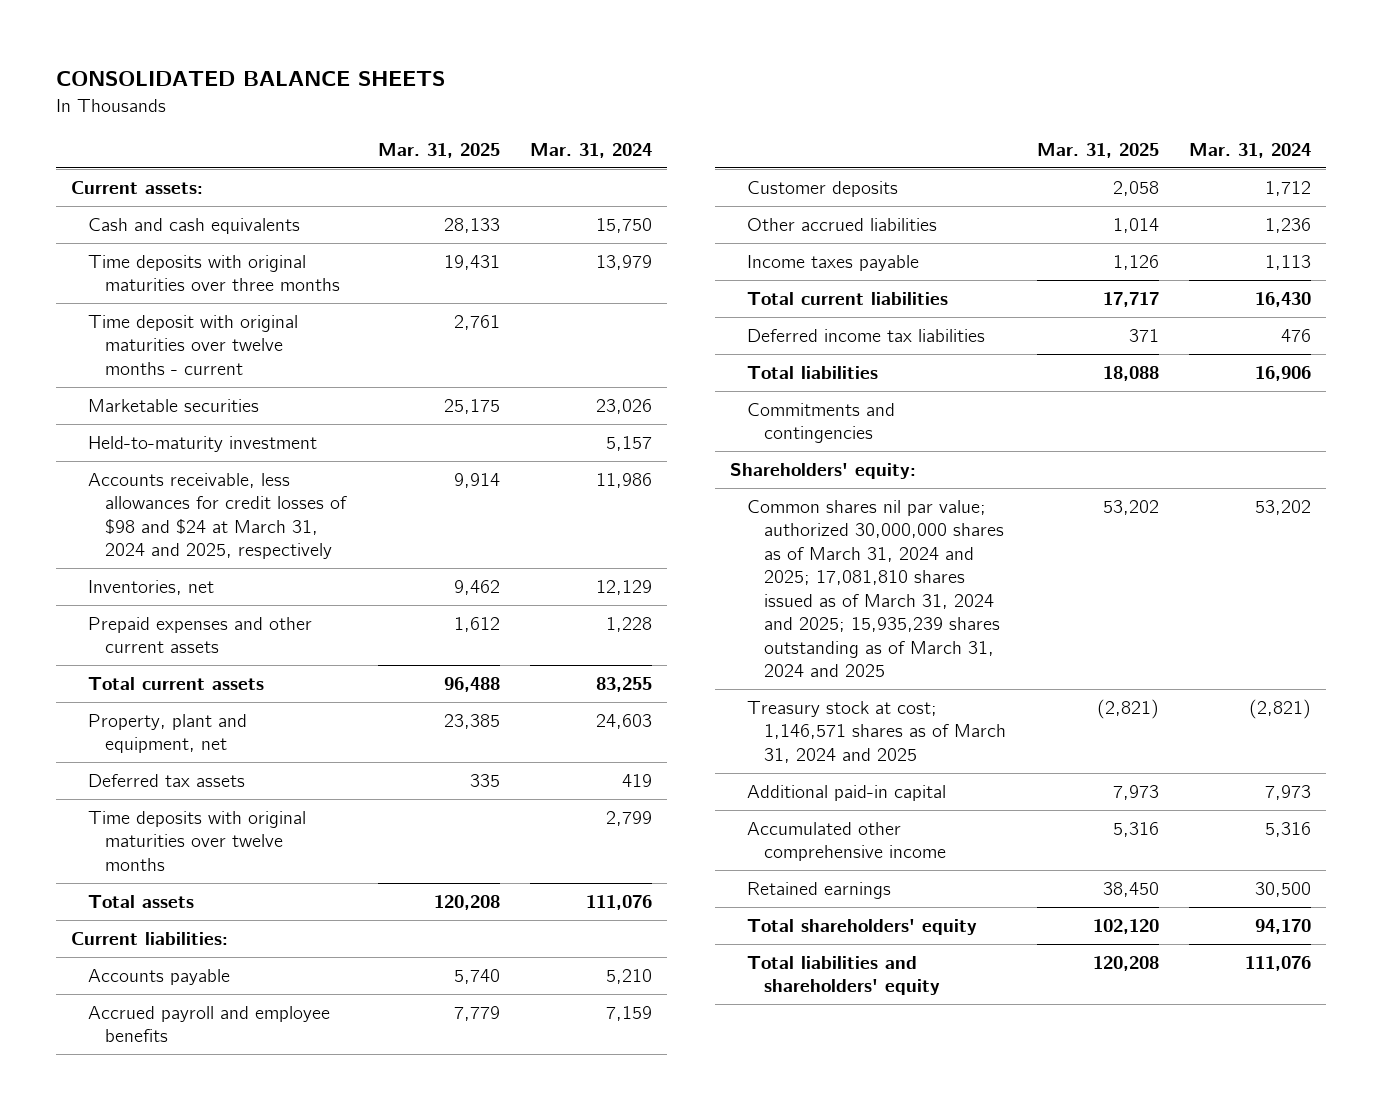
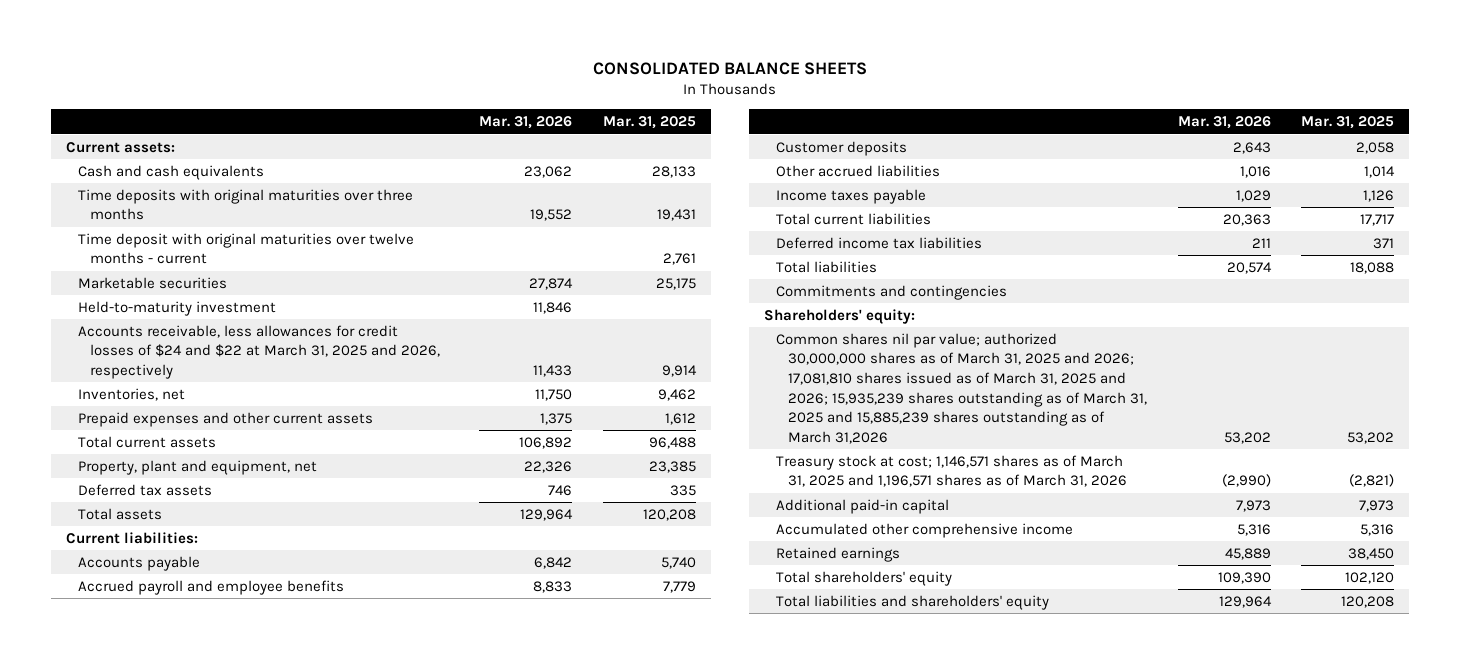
- | Mar. 31, 2025 | Mar. 31, 2024
+ | Mar. 31, 2026 | Mar. 31, 2025
- Accounts receivable, less allowances for credit losses of $98 and $24 at March 31, 2024 and 2025, respectively | 9,914 | 11,986
+ Accounts receivable, less allowances for credit losses of $24 and $22 at March 31, 2025 and 2026, respectively | 11,433 | 9,914
- Time deposits with original maturities over twelve months | | 2,799
- Common shares nil par value; authorized 30,000,000 shares as of March 31, 2024 and 2025; 17,081,810 shares issued as of March 31, 2024 and 2025; 15,935,239 shares outstanding as of March 31, 2024 and 2025 | 53,202 | 53,202
- Treasury stock at cost; 1,146,571 shares as of March 31, 2024 and 2025 | (2,821) | (2,821)
+ Common shares nil par value; authorized 30,000,000 shares as of March 31, 2025 and 2026; 17,081,810 shares issued as of March 31, 2025 and 2026; 15,935,239 shares outstanding as of March 31, 2025 and 15,885,239 shares outstanding as of March 31,2026 | 53,202 | 53,202
+ Treasury stock at cost; 1,146,571 shares as of March 31, 2025 and 1,196,571 shares as of March 31, 2026 | (2,990) | (2,821)

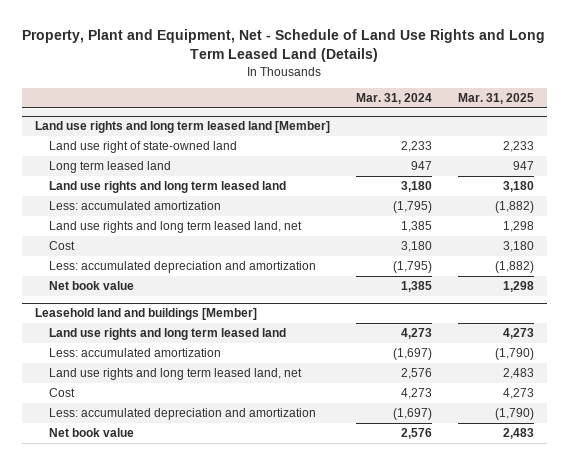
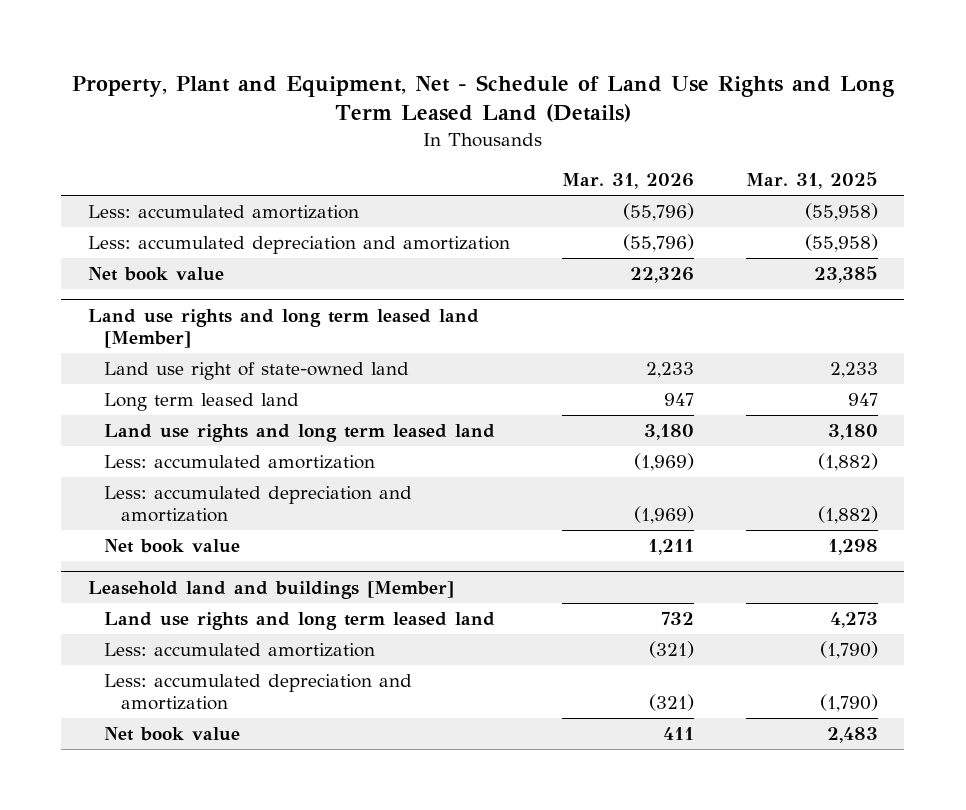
- | Mar. 31, 2024 | Mar. 31, 2025
+ | Mar. 31, 2026 | Mar. 31, 2025
+ Less: accumulated amortization | (55,796) | (55,958)
+ Less: accumulated depreciation and amortization | (55,796) | (55,958)
+ Net book value | 22,326 | 23,385
@ Land use rights and long term leased land [Member]
- Land use rights and long term leased land, net | 1,385 | 1,298
- Cost | 3,180 | 3,180
@ Leasehold land and buildings [Member]
- Land use rights and long term leased land, net | 2,576 | 2,483
- Cost | 4,273 | 4,273

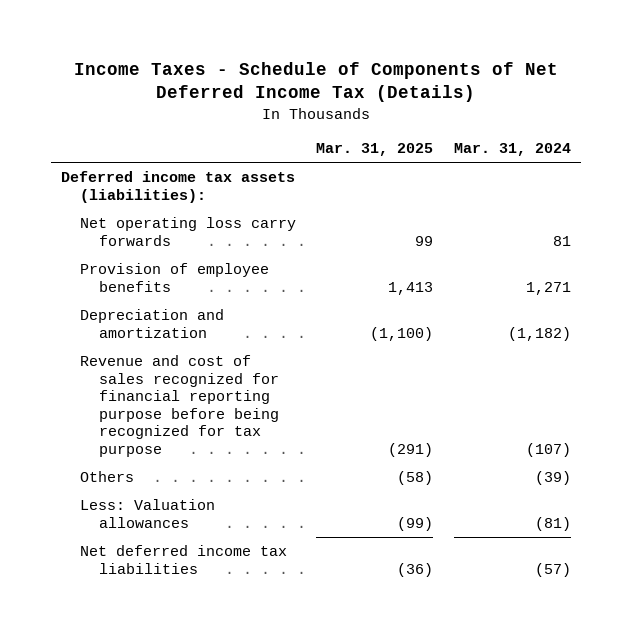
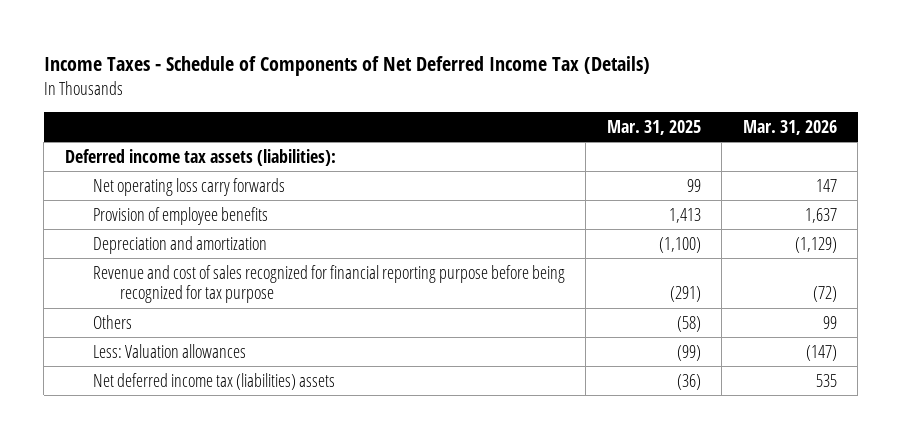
- | Mar. 31, 2025 | Mar. 31, 2024
+ | Mar. 31, 2025 | Mar. 31, 2026
- Net deferred income tax liabilities | (36) | (57)
+ Net deferred income tax (liabilities) assets | (36) | 535

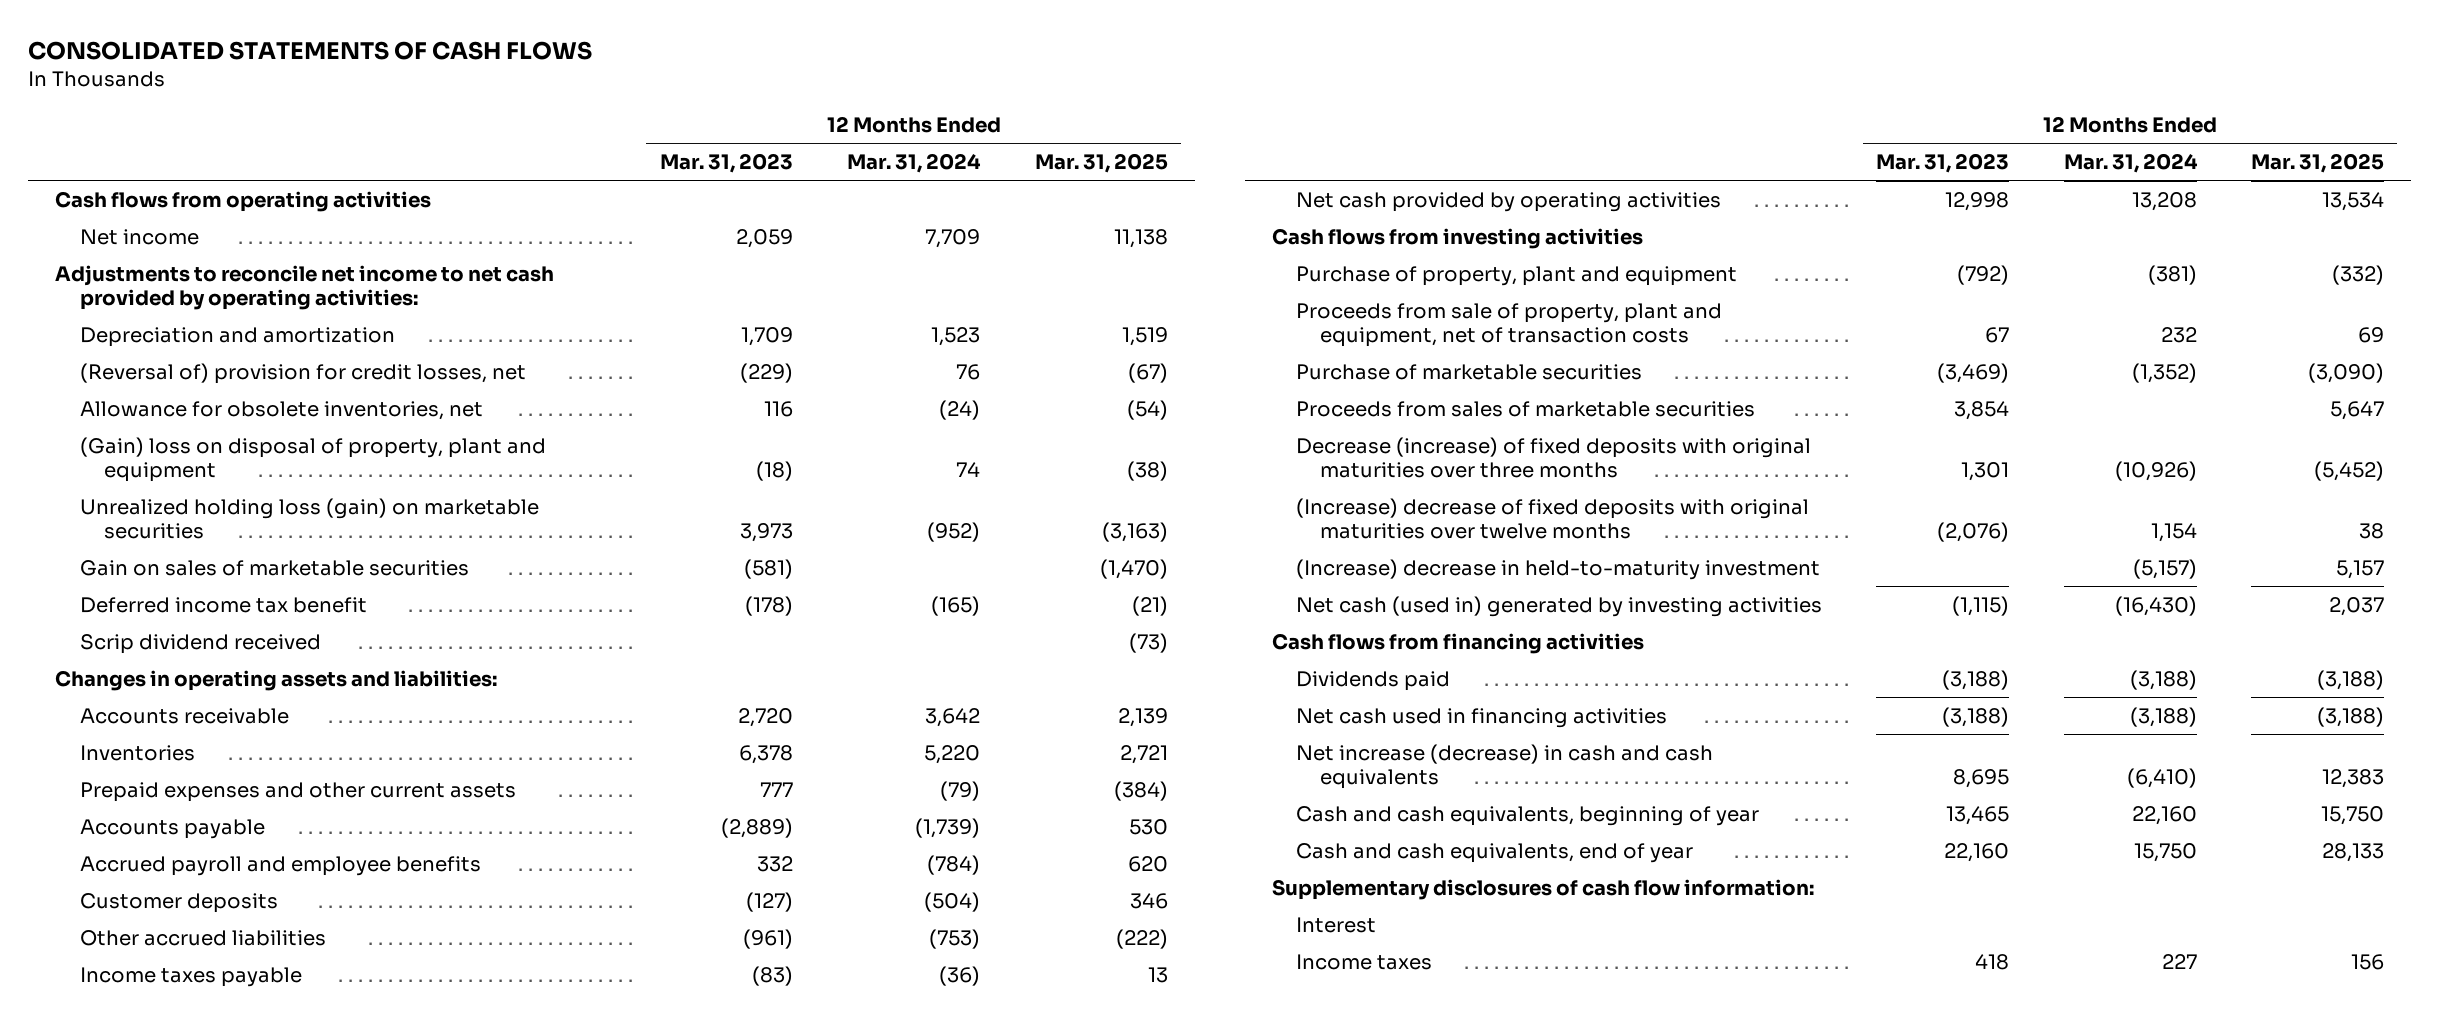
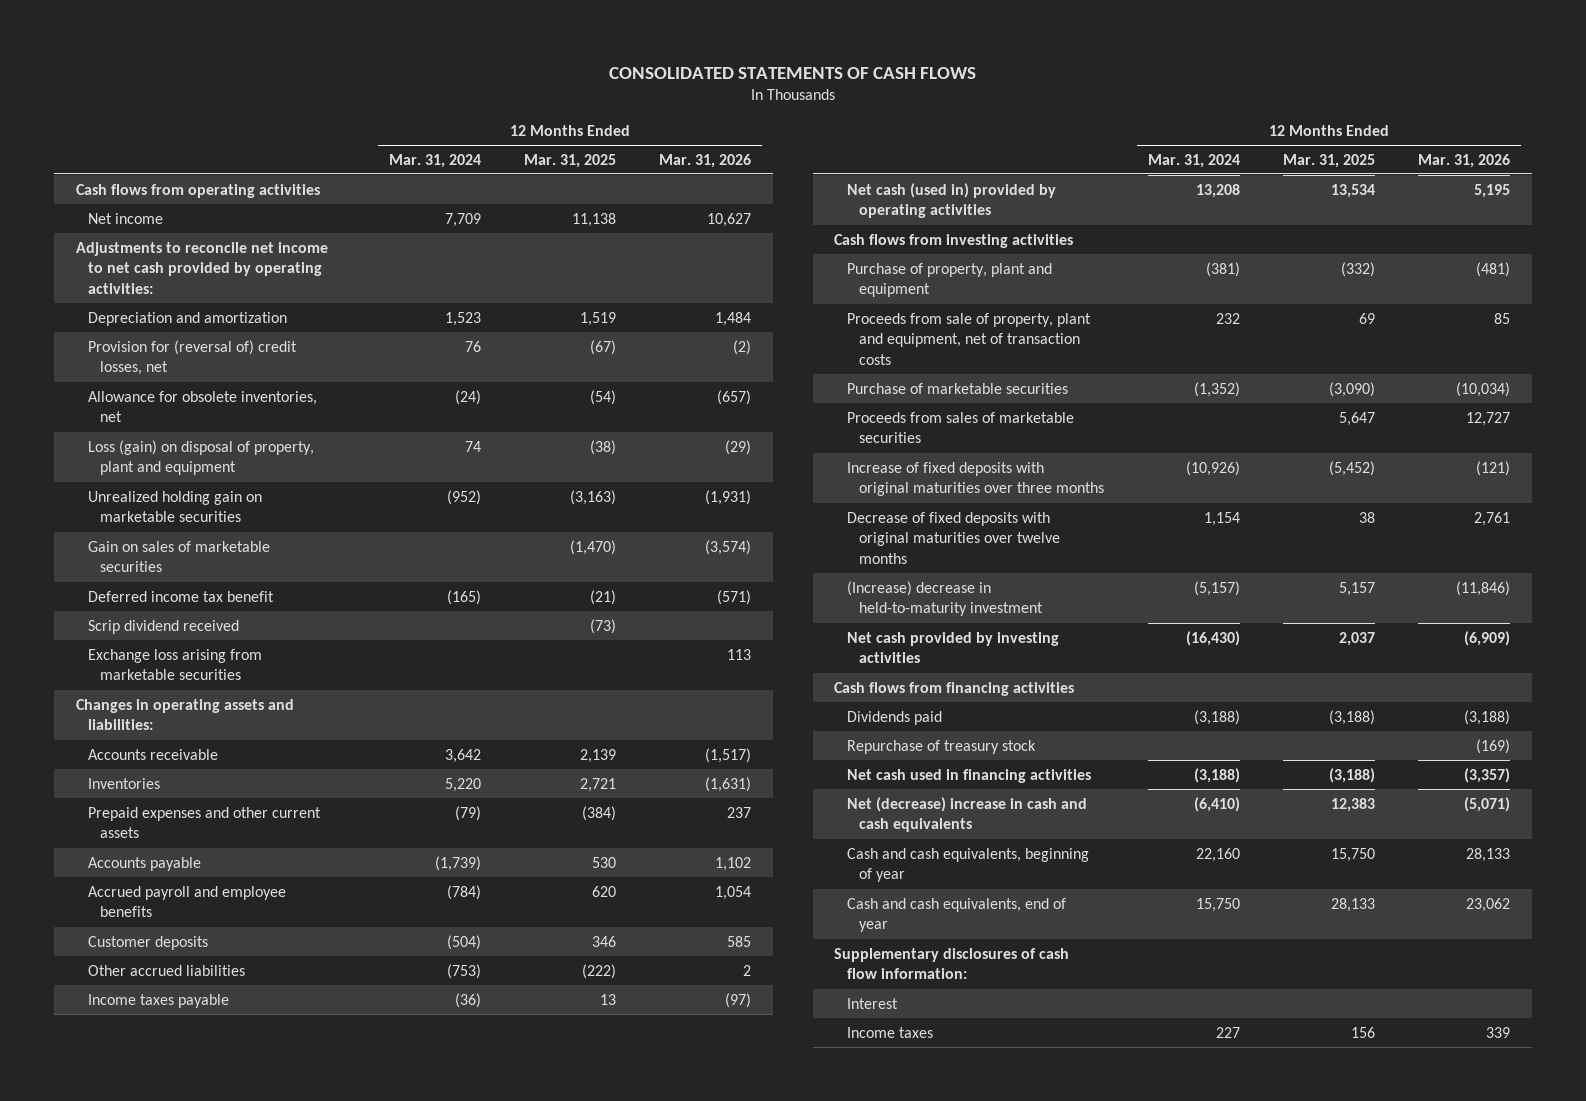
- | 12 Months Ended Mar. 31, 2023 | 12 Months Ended Mar. 31, 2024 | 12 Months Ended Mar. 31, 2025
+ | 12 Months Ended Mar. 31, 2024 | 12 Months Ended Mar. 31, 2025 | 12 Months Ended Mar. 31, 2026
- (Reversal of) provision for credit losses, net | (229) | 76 | (67)
+ Provision for (reversal of) credit losses, net | 76 | (67) | (2)
- (Gain) loss on disposal of property, plant and equipment | (18) | 74 | (38)
- Unrealized holding loss (gain) on marketable securities | 3,973 | (952) | (3,163)
+ Loss (gain) on disposal of property, plant and equipment | 74 | (38) | (29)
+ Unrealized holding gain on marketable securities | (952) | (3,163) | (1,931)
+ Exchange loss arising from marketable securities | | | 113
- Net cash provided by operating activities | 12,998 | 13,208 | 13,534
+ Net cash (used in) provided by operating activities | 13,208 | 13,534 | 5,195
- Decrease (increase) of fixed deposits with original maturities over three months | 1,301 | (10,926) | (5,452)
- (Increase) decrease of fixed deposits with original maturities over twelve months | (2,076) | 1,154 | 38
+ Increase of fixed deposits with original maturities over three months | (10,926) | (5,452) | (121)
+ Decrease of fixed deposits with original maturities over twelve months | 1,154 | 38 | 2,761
- Net cash (used in) generated by investing activities | (1,115) | (16,430) | 2,037
+ Net cash provided by investing activities | (16,430) | 2,037 | (6,909)
+ Repurchase of treasury stock | | | (169)
- Net increase (decrease) in cash and cash equivalents | 8,695 | (6,410) | 12,383
+ Net (decrease) increase in cash and cash equivalents | (6,410) | 12,383 | (5,071)

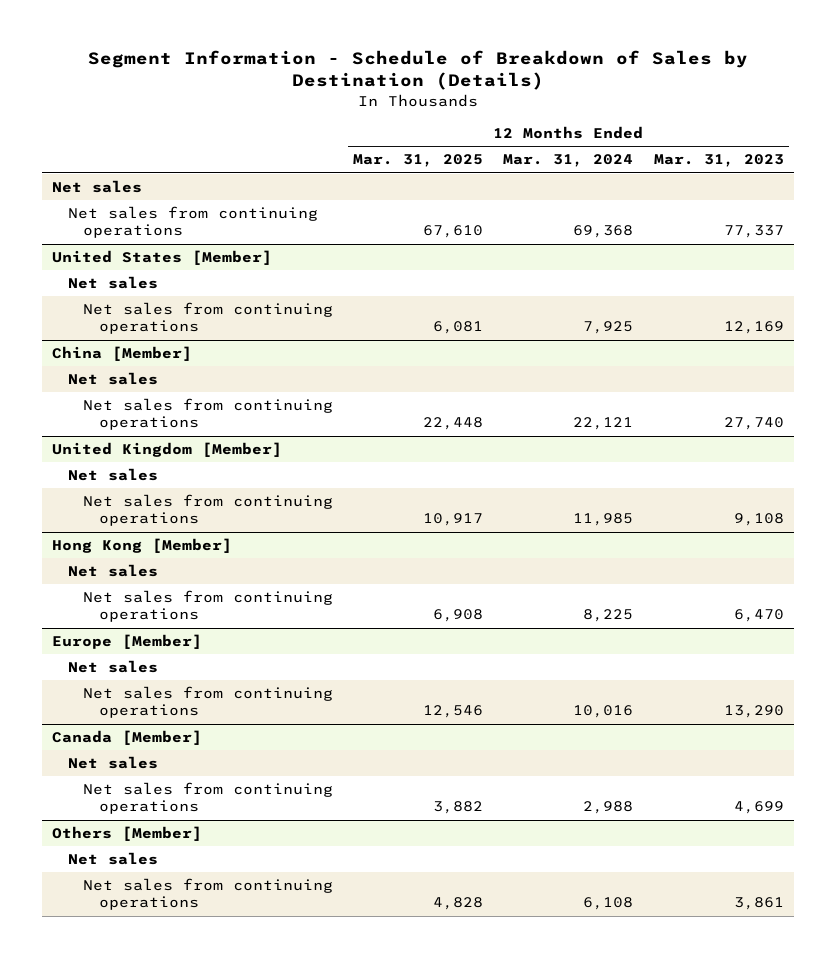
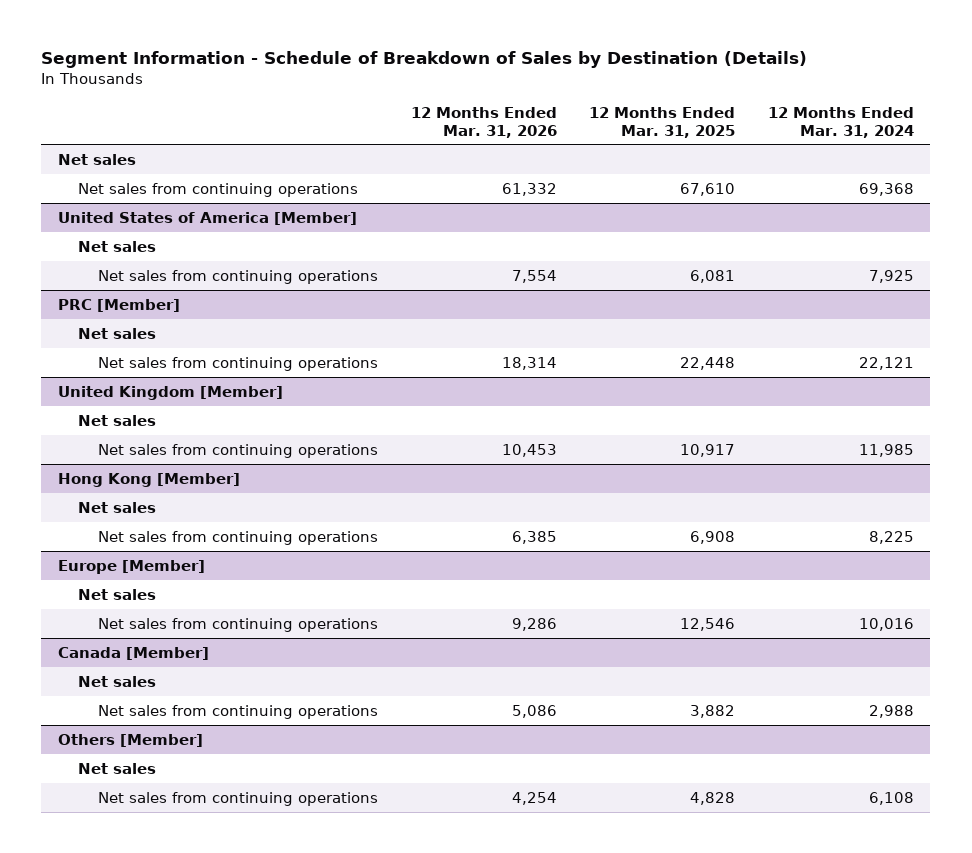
- | 12 Months Ended Mar. 31, 2025 | 12 Months Ended Mar. 31, 2024 | 12 Months Ended Mar. 31, 2023
+ | 12 Months Ended Mar. 31, 2026 | 12 Months Ended Mar. 31, 2025 | 12 Months Ended Mar. 31, 2024
- United States [Member]
+ United States of America [Member]
- China [Member]
+ PRC [Member]

